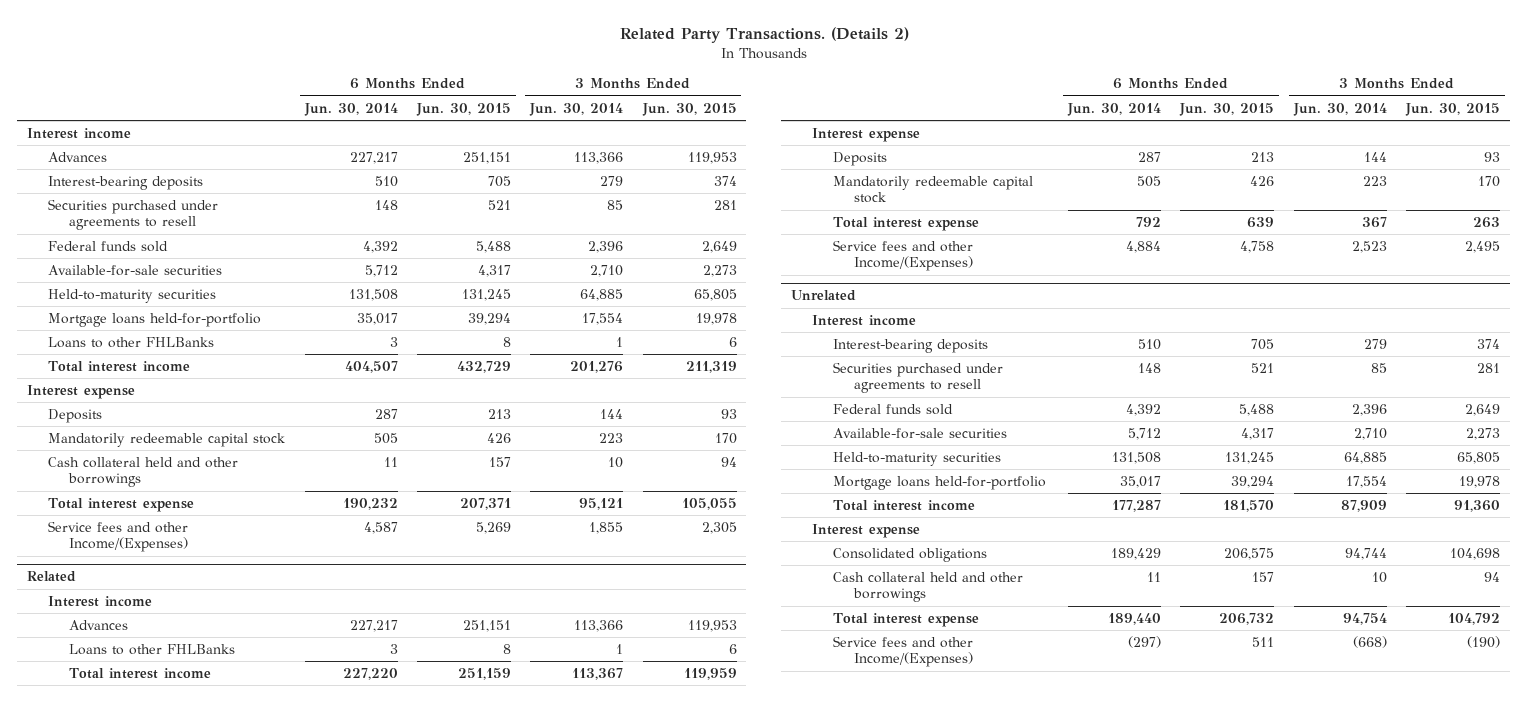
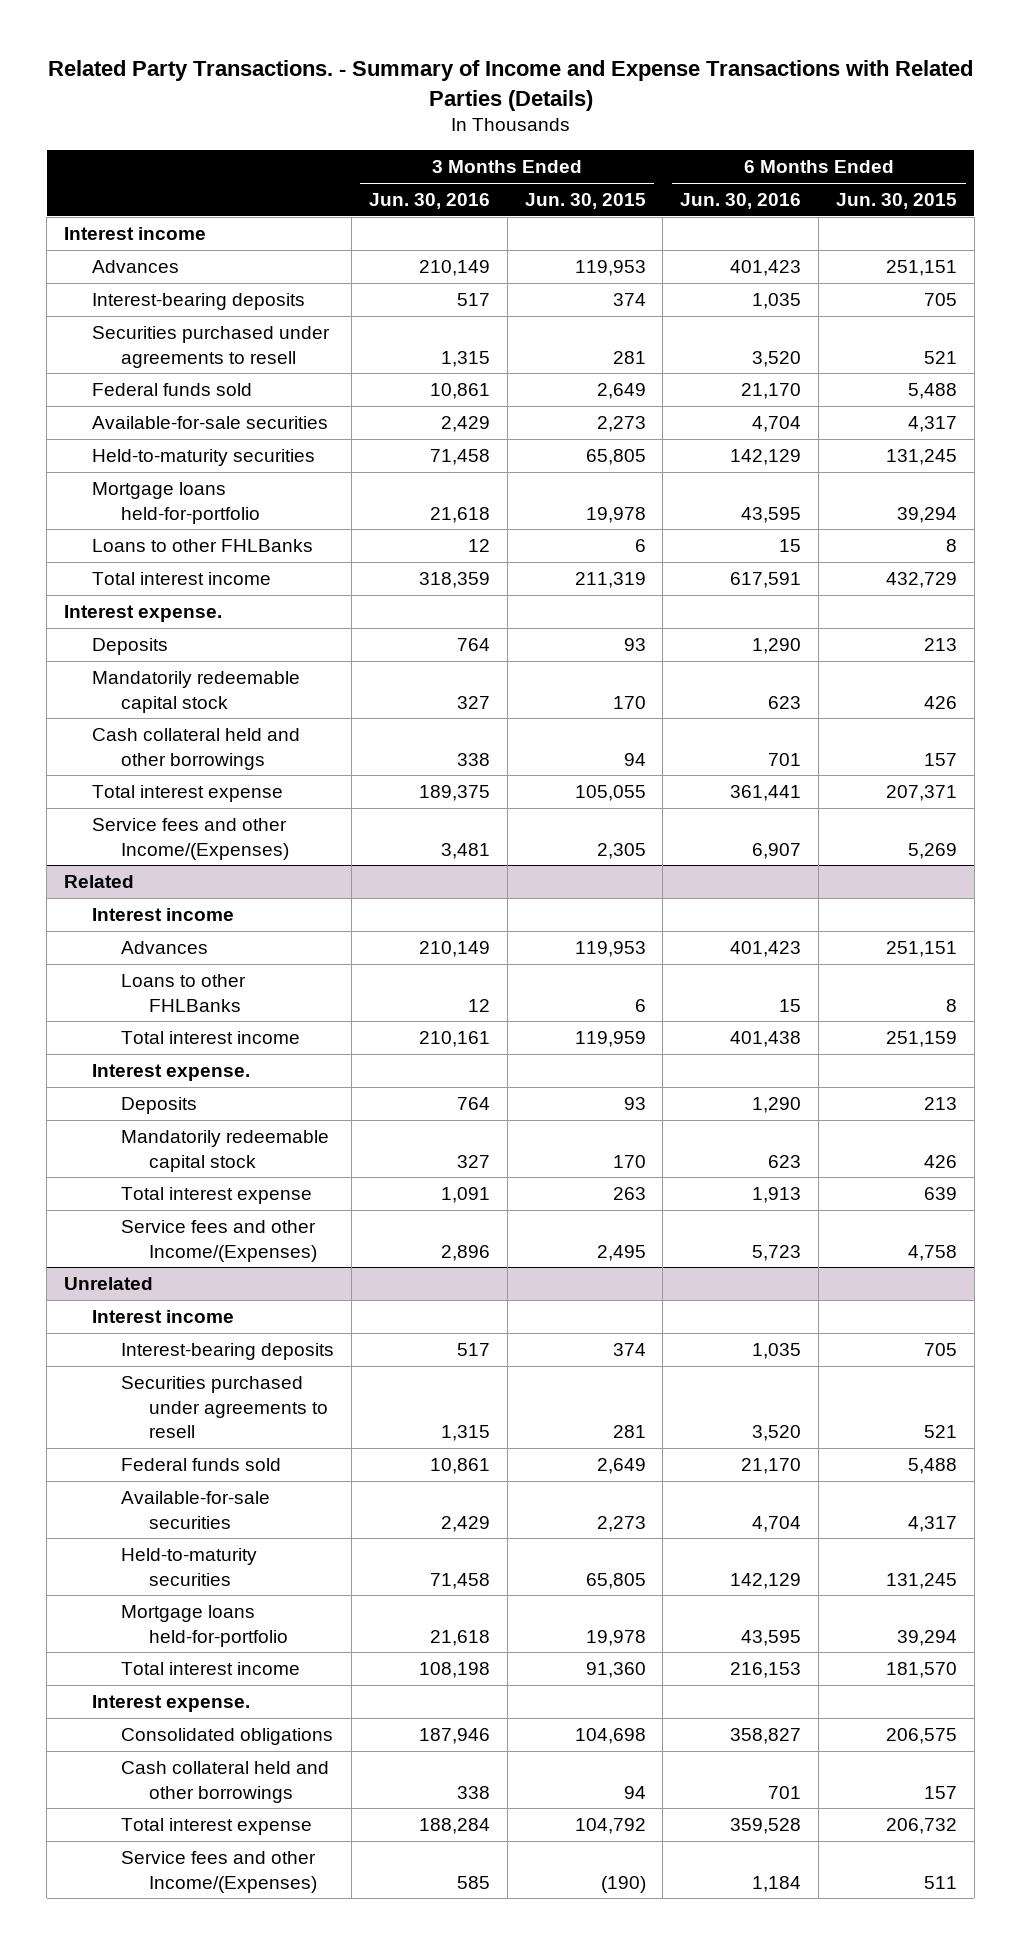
- Related Party Transactions. (Details 2)
+ Related Party Transactions. - Summary of Income and Expense Transactions with Related Parties (Details)
- | 6 Months Ended Jun. 30, 2014 | 6 Months Ended Jun. 30, 2015 | 3 Months Ended Jun. 30, 2014 | 3 Months Ended Jun. 30, 2015
+ | 3 Months Ended Jun. 30, 2016 | 3 Months Ended Jun. 30, 2015 | 6 Months Ended Jun. 30, 2016 | 6 Months Ended Jun. 30, 2015
- Interest expense
+ Interest expense.
@ Related
- Interest expense
+ Interest expense.
@ Unrelated
- Interest expense
+ Interest expense.

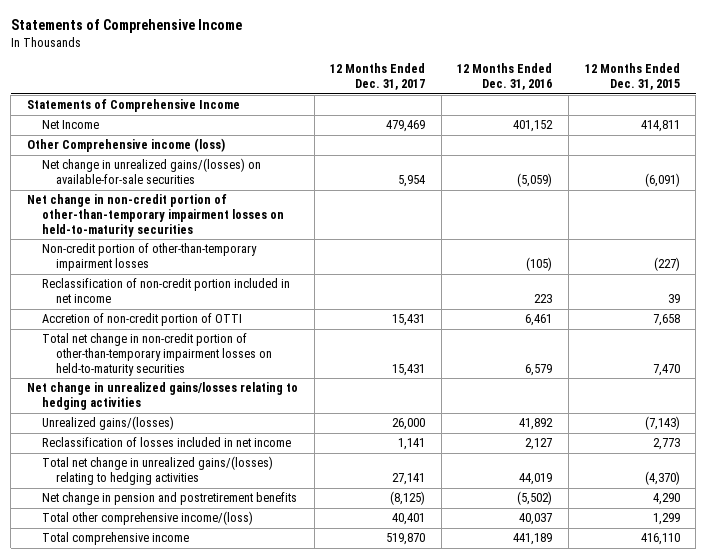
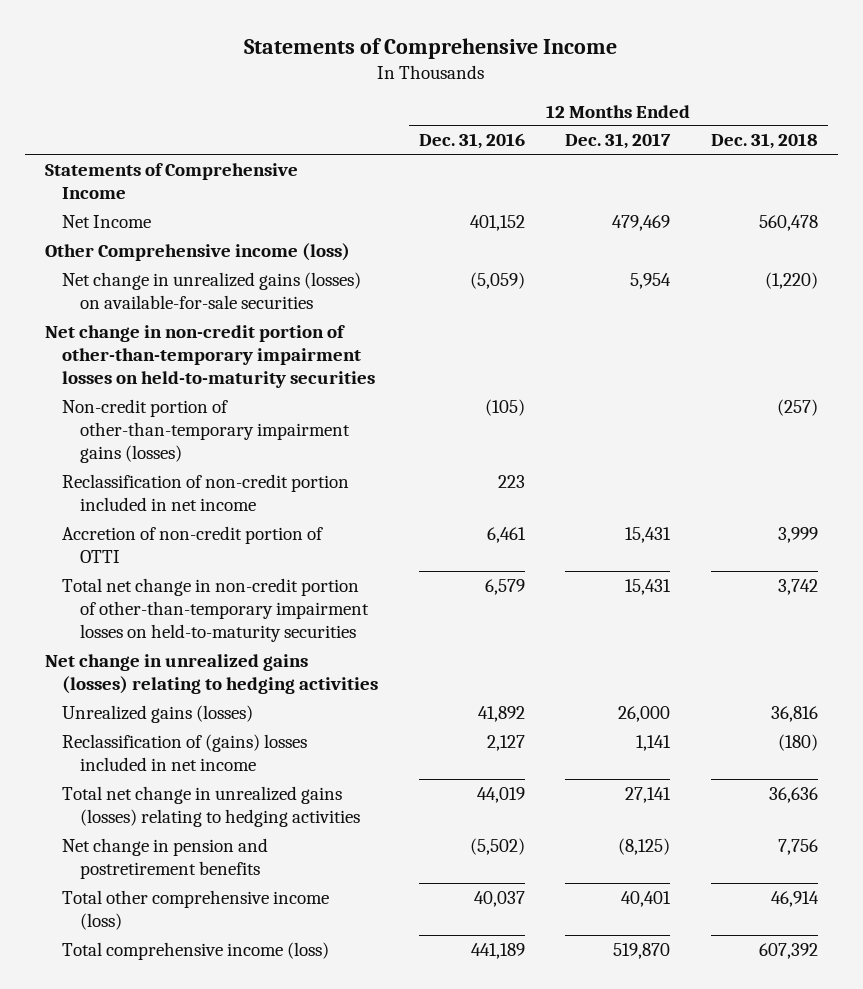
- | 12 Months Ended Dec. 31, 2017 | 12 Months Ended Dec. 31, 2016 | 12 Months Ended Dec. 31, 2015
+ | 12 Months Ended Dec. 31, 2016 | 12 Months Ended Dec. 31, 2017 | 12 Months Ended Dec. 31, 2018
- Net change in unrealized gains/(losses) on available-for-sale securities | 5,954 | (5,059) | (6,091)
+ Net change in unrealized gains (losses) on available-for-sale securities | (5,059) | 5,954 | (1,220)
- Non-credit portion of other-than-temporary impairment losses | | (105) | (227)
+ Non-credit portion of other-than-temporary impairment gains (losses) | (105) | | (257)
- Net change in unrealized gains/losses relating to hedging activities
- Unrealized gains/(losses) | 26,000 | 41,892 | (7,143)
- Reclassification of losses included in net income | 1,141 | 2,127 | 2,773
- Total net change in unrealized gains/(losses) relating to hedging activities | 27,141 | 44,019 | (4,370)
+ Net change in unrealized gains (losses) relating to hedging activities
+ Unrealized gains (losses) | 41,892 | 26,000 | 36,816
+ Reclassification of (gains) losses included in net income | 2,127 | 1,141 | (180)
+ Total net change in unrealized gains (losses) relating to hedging activities | 44,019 | 27,141 | 36,636
- Total other comprehensive income/(loss) | 40,401 | 40,037 | 1,299
- Total comprehensive income | 519,870 | 441,189 | 416,110
+ Total other comprehensive income (loss) | 40,037 | 40,401 | 46,914
+ Total comprehensive income (loss) | 441,189 | 519,870 | 607,392

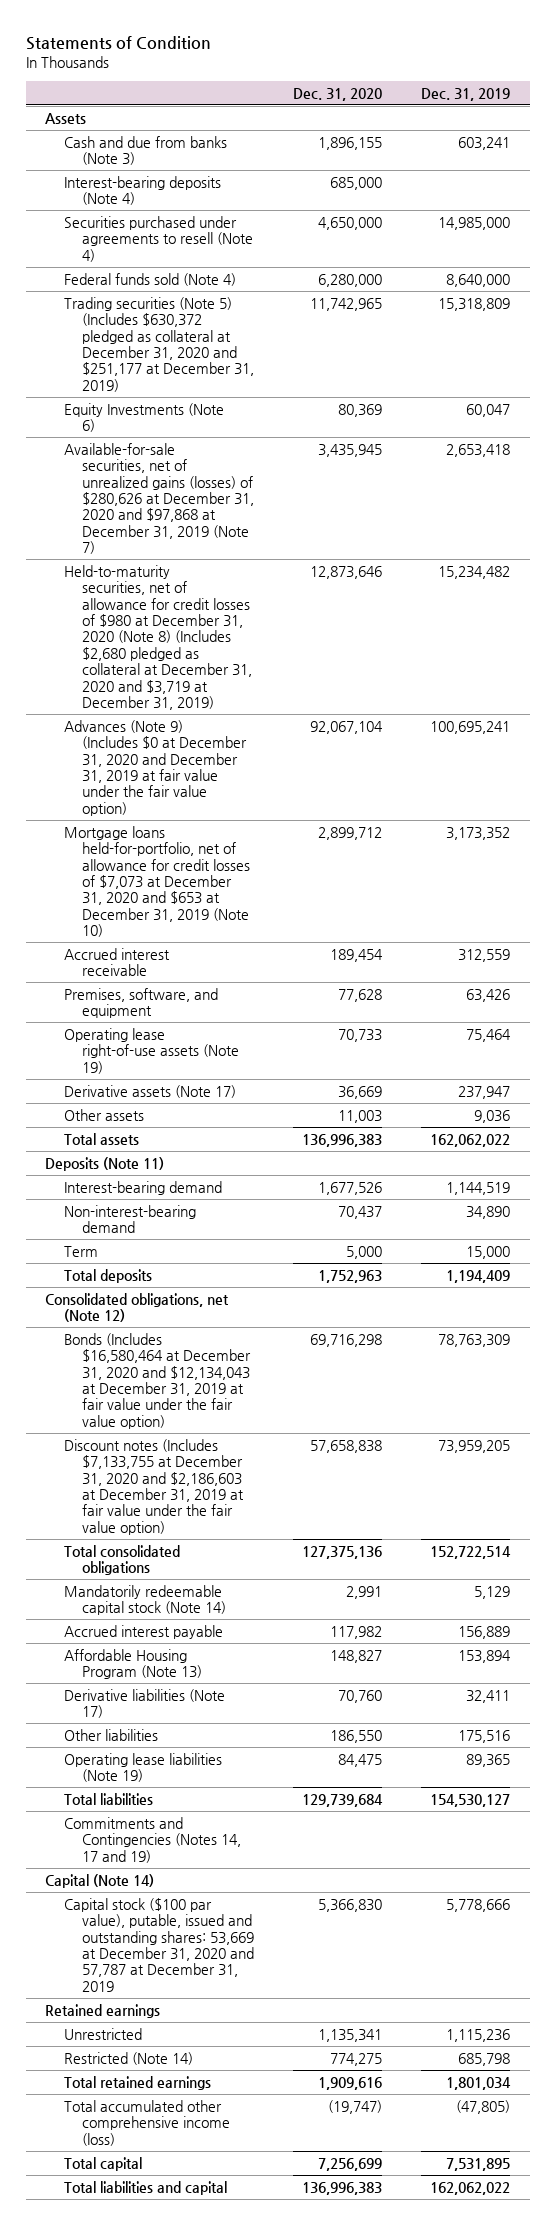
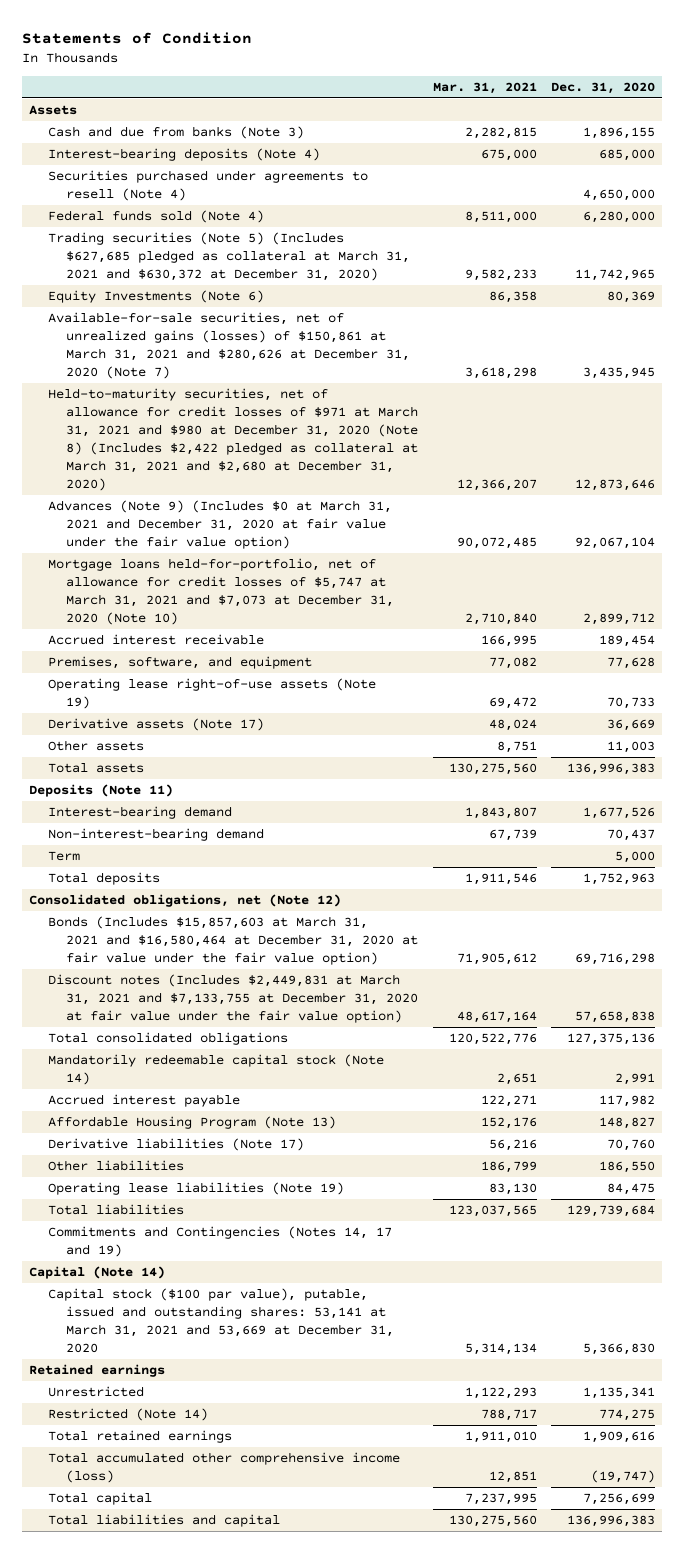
- | Dec. 31, 2020 | Dec. 31, 2019
+ | Mar. 31, 2021 | Dec. 31, 2020
- Trading securities (Note 5) (Includes $630,372 pledged as collateral at December 31, 2020 and $251,177 at December 31, 2019) | 11,742,965 | 15,318,809
+ Trading securities (Note 5) (Includes $627,685 pledged as collateral at March 31, 2021 and $630,372 at December 31, 2020) | 9,582,233 | 11,742,965
- Available-for-sale securities, net of unrealized gains (losses) of $280,626 at December 31, 2020 and $97,868 at December 31, 2019 (Note 7) | 3,435,945 | 2,653,418
- Held-to-maturity securities, net of allowance for credit losses of $980 at December 31, 2020 (Note 8) (Includes $2,680 pledged as collateral at December 31, 2020 and $3,719 at December 31, 2019) | 12,873,646 | 15,234,482
- Advances (Note 9) (Includes $0 at December 31, 2020 and December 31, 2019 at fair value under the fair value option) | 92,067,104 | 100,695,241
- Mortgage loans held-for-portfolio, net of allowance for credit losses of $7,073 at December 31, 2020 and $653 at December 31, 2019 (Note 10) | 2,899,712 | 3,173,352
+ Available-for-sale securities, net of unrealized gains (losses) of $150,861 at March 31, 2021 and $280,626 at December 31, 2020 (Note 7) | 3,618,298 | 3,435,945
+ Held-to-maturity securities, net of allowance for credit losses of $971 at March 31, 2021 and $980 at December 31, 2020 (Note 8) (Includes $2,422 pledged as collateral at March 31, 2021 and $2,680 at December 31, 2020) | 12,366,207 | 12,873,646
+ Advances (Note 9) (Includes $0 at March 31, 2021 and December 31, 2020 at fair value under the fair value option) | 90,072,485 | 92,067,104
+ Mortgage loans held-for-portfolio, net of allowance for credit losses of $5,747 at March 31, 2021 and $7,073 at December 31, 2020 (Note 10) | 2,710,840 | 2,899,712
- Bonds (Includes $16,580,464 at December 31, 2020 and $12,134,043 at December 31, 2019 at fair value under the fair value option) | 69,716,298 | 78,763,309
- Discount notes (Includes $7,133,755 at December 31, 2020 and $2,186,603 at December 31, 2019 at fair value under the fair value option) | 57,658,838 | 73,959,205
+ Bonds (Includes $15,857,603 at March 31, 2021 and $16,580,464 at December 31, 2020 at fair value under the fair value option) | 71,905,612 | 69,716,298
+ Discount notes (Includes $2,449,831 at March 31, 2021 and $7,133,755 at December 31, 2020 at fair value under the fair value option) | 48,617,164 | 57,658,838
- Capital stock ($100 par value), putable, issued and outstanding shares: 53,669 at December 31, 2020 and 57,787 at December 31, 2019 | 5,366,830 | 5,778,666
+ Capital stock ($100 par value), putable, issued and outstanding shares: 53,141 at March 31, 2021 and 53,669 at December 31, 2020 | 5,314,134 | 5,366,830

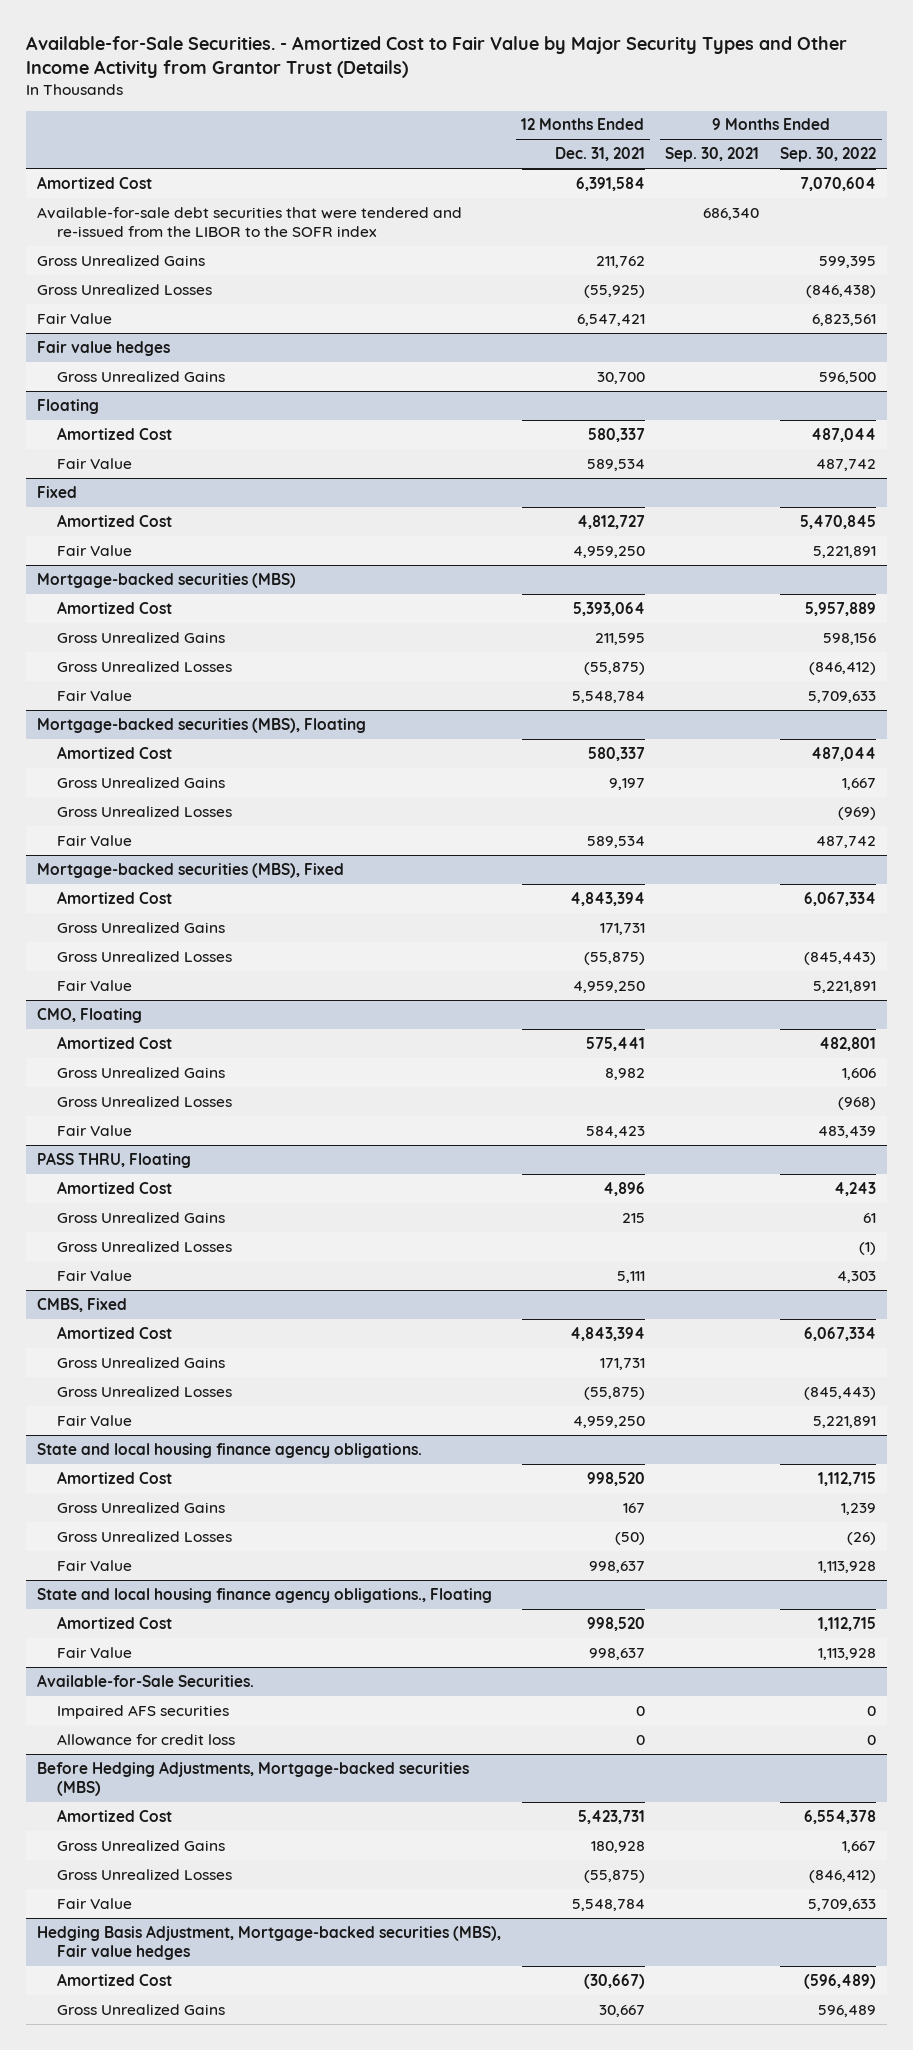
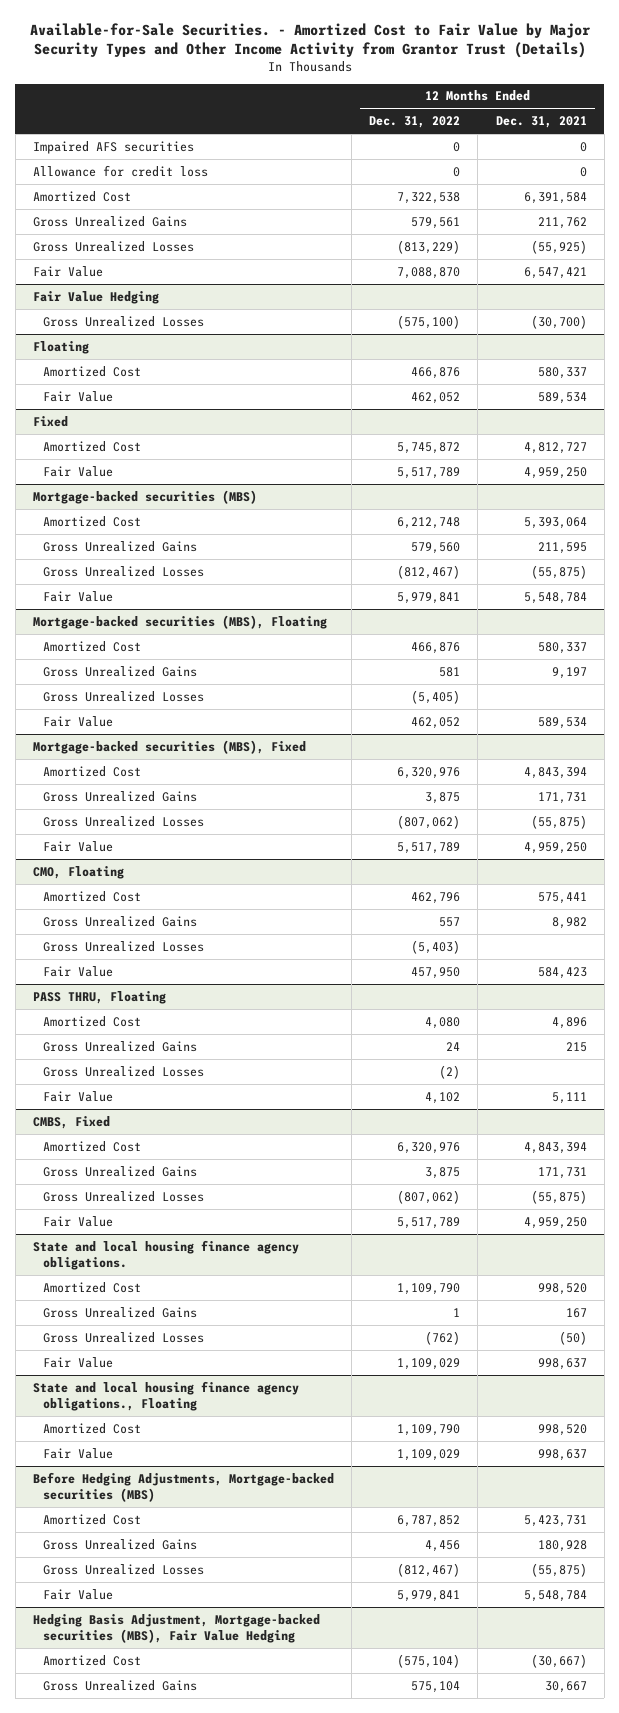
- | 12 Months Ended Dec. 31, 2021 | 9 Months Ended Sep. 30, 2021 | 9 Months Ended Sep. 30, 2022
+ | 12 Months Ended Dec. 31, 2022 | 12 Months Ended Dec. 31, 2021
+ Impaired AFS securities | 0 | 0
+ Allowance for credit loss | 0 | 0
- Available-for-sale debt securities that were tendered and re-issued from the LIBOR to the SOFR index | | 686,340 |
- Fair value hedges
- Gross Unrealized Gains | 30,700 | | 596,500
+ Fair Value Hedging
+ Gross Unrealized Losses | (575,100) | (30,700)
- Available-for-Sale Securities.
- Impaired AFS securities | 0 | | 0
- Allowance for credit loss | 0 | | 0
- Hedging Basis Adjustment, Mortgage-backed securities (MBS), Fair value hedges
+ Hedging Basis Adjustment, Mortgage-backed securities (MBS), Fair Value Hedging

